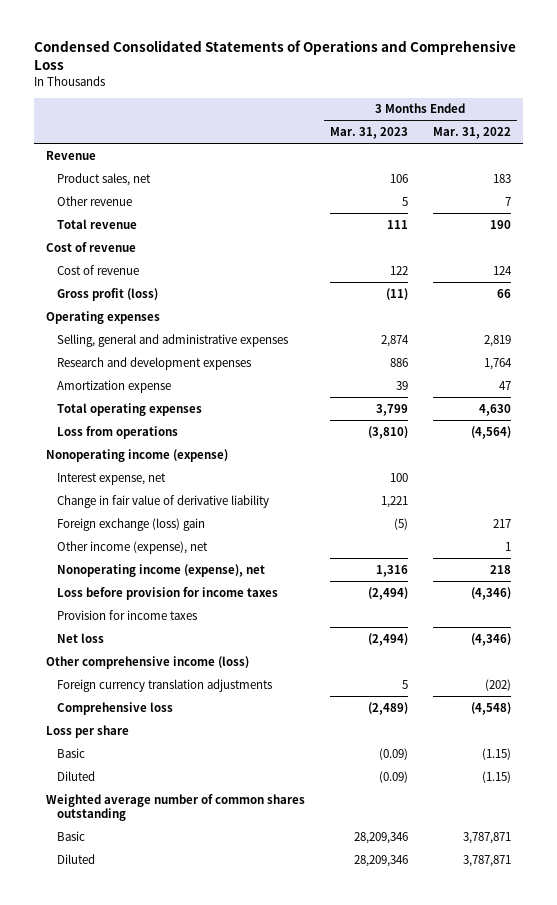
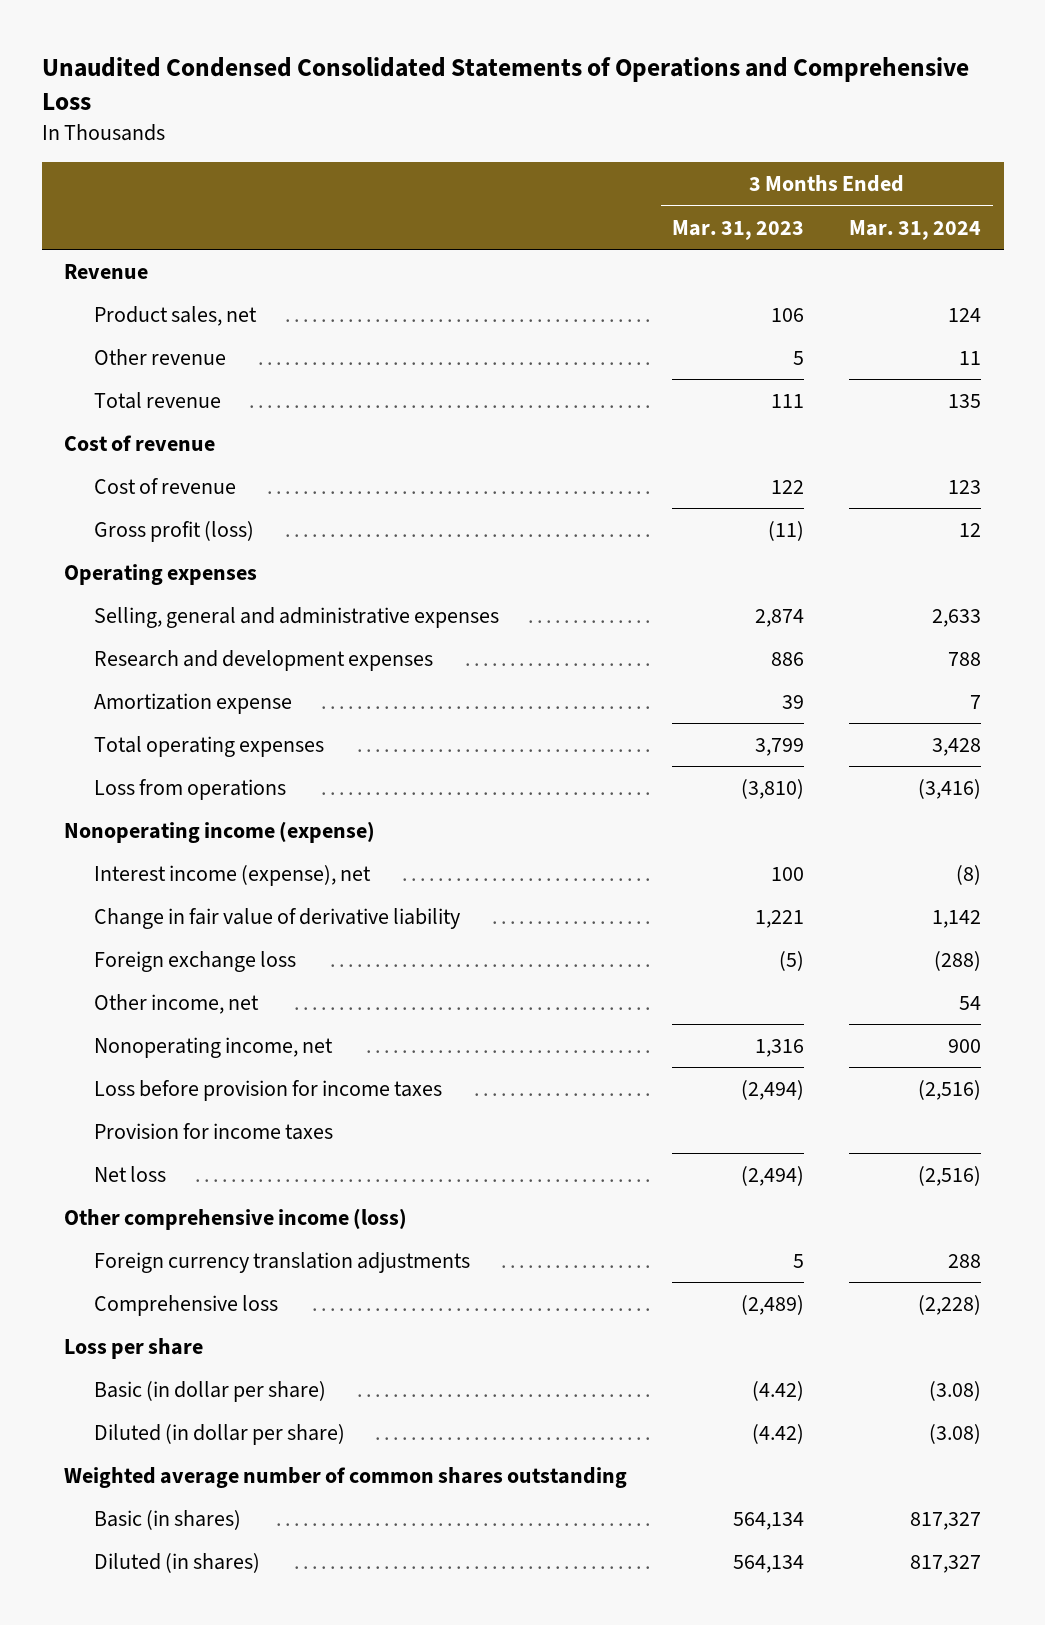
- Condensed Consolidated Statements of Operations and Comprehensive Loss
+ Unaudited Condensed Consolidated Statements of Operations and Comprehensive Loss
- | 3 Months Ended Mar. 31, 2023 | 3 Months Ended Mar. 31, 2022
+ | 3 Months Ended Mar. 31, 2023 | 3 Months Ended Mar. 31, 2024
- Interest expense, net | 100 |
+ Interest income (expense), net | 100 | (8)
- Foreign exchange (loss) gain | (5) | 217
- Other income (expense), net | | 1
- Nonoperating income (expense), net | 1,316 | 218
+ Foreign exchange loss | (5) | (288)
+ Other income, net | | 54
+ Nonoperating income, net | 1,316 | 900
- Basic | (0.09) | (1.15)
- Diluted | (0.09) | (1.15)
+ Basic (in dollar per share) | (4.42) | (3.08)
+ Diluted (in dollar per share) | (4.42) | (3.08)
- Basic | 28,209,346 | 3,787,871
- Diluted | 28,209,346 | 3,787,871
+ Basic (in shares) | 564,134 | 817,327
+ Diluted (in shares) | 564,134 | 817,327

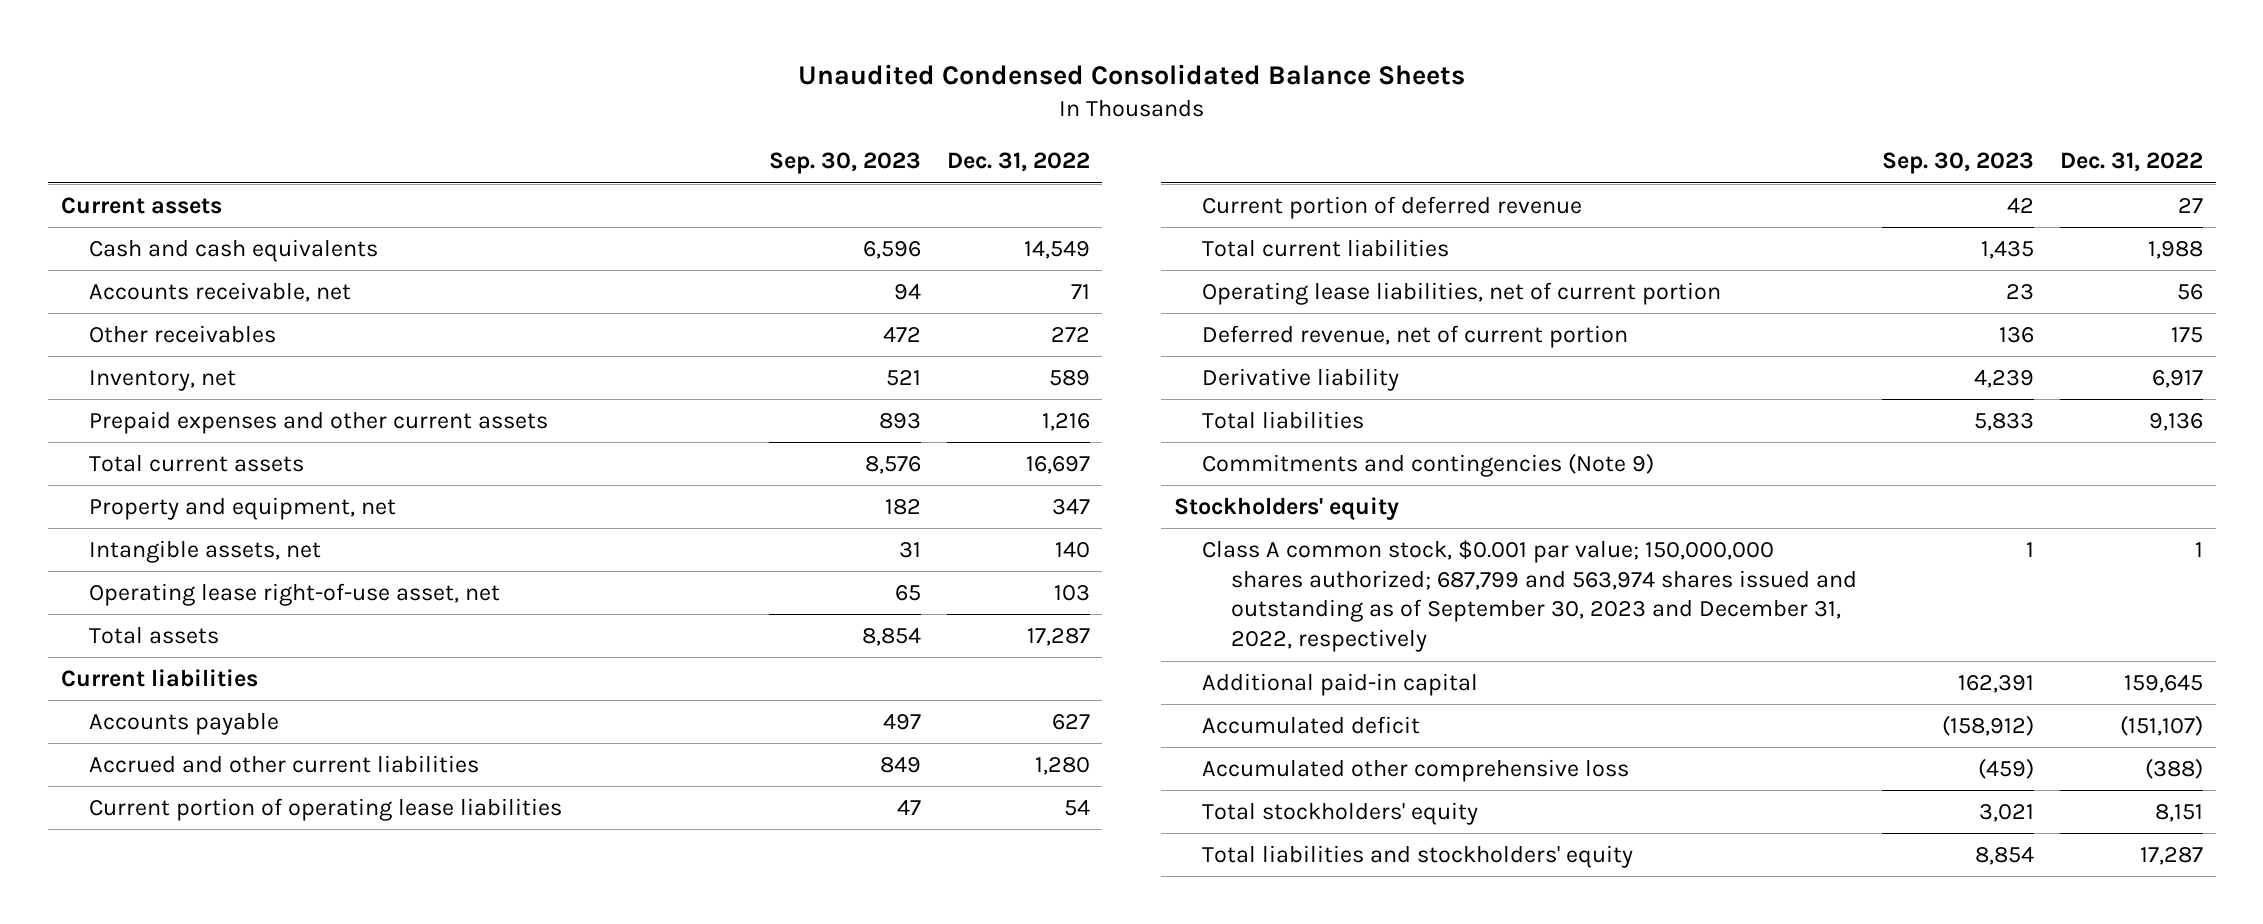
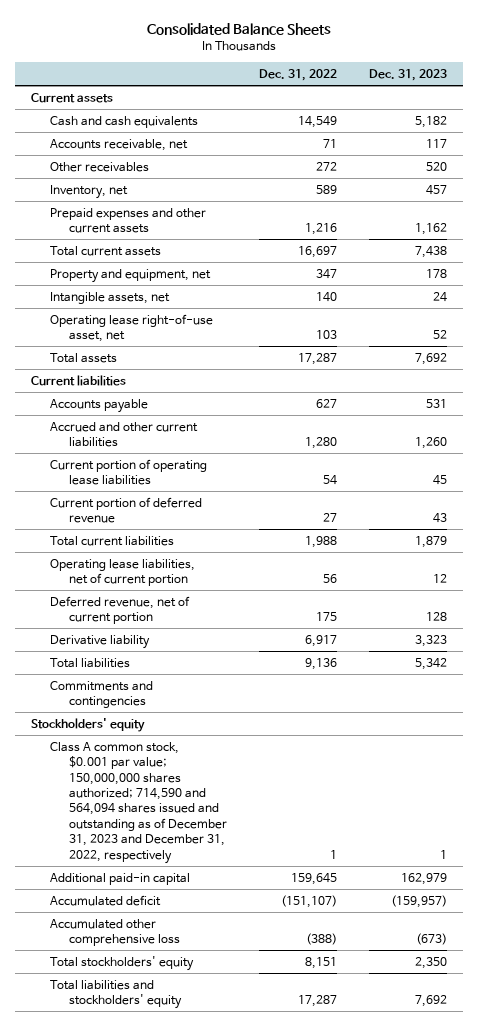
- Unaudited Condensed Consolidated Balance Sheets
+ Consolidated Balance Sheets
- | Sep. 30, 2023 | Dec. 31, 2022
+ | Dec. 31, 2022 | Dec. 31, 2023
- Commitments and contingencies (Note 9)
+ Commitments and contingencies
- Class A common stock, $0.001 par value; 150,000,000 shares authorized; 687,799 and 563,974 shares issued and outstanding as of September 30, 2023 and December 31, 2022, respectively | 1 | 1
+ Class A common stock, $0.001 par value; 150,000,000 shares authorized; 714,590 and 564,094 shares issued and outstanding as of December 31, 2023 and December 31, 2022, respectively | 1 | 1

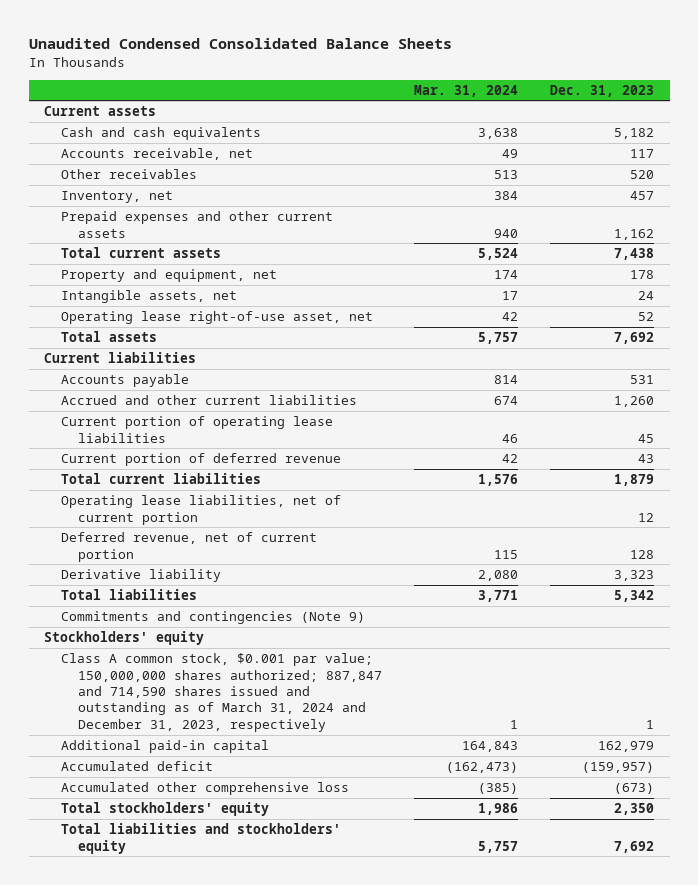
- Consolidated Balance Sheets
+ Unaudited Condensed Consolidated Balance Sheets
- | Dec. 31, 2022 | Dec. 31, 2023
+ | Mar. 31, 2024 | Dec. 31, 2023
- Commitments and contingencies
+ Commitments and contingencies (Note 9)
- Class A common stock, $0.001 par value; 150,000,000 shares authorized; 714,590 and 564,094 shares issued and outstanding as of December 31, 2023 and December 31, 2022, respectively | 1 | 1
+ Class A common stock, $0.001 par value; 150,000,000 shares authorized; 887,847 and 714,590 shares issued and outstanding as of March 31, 2024 and December 31, 2023, respectively | 1 | 1

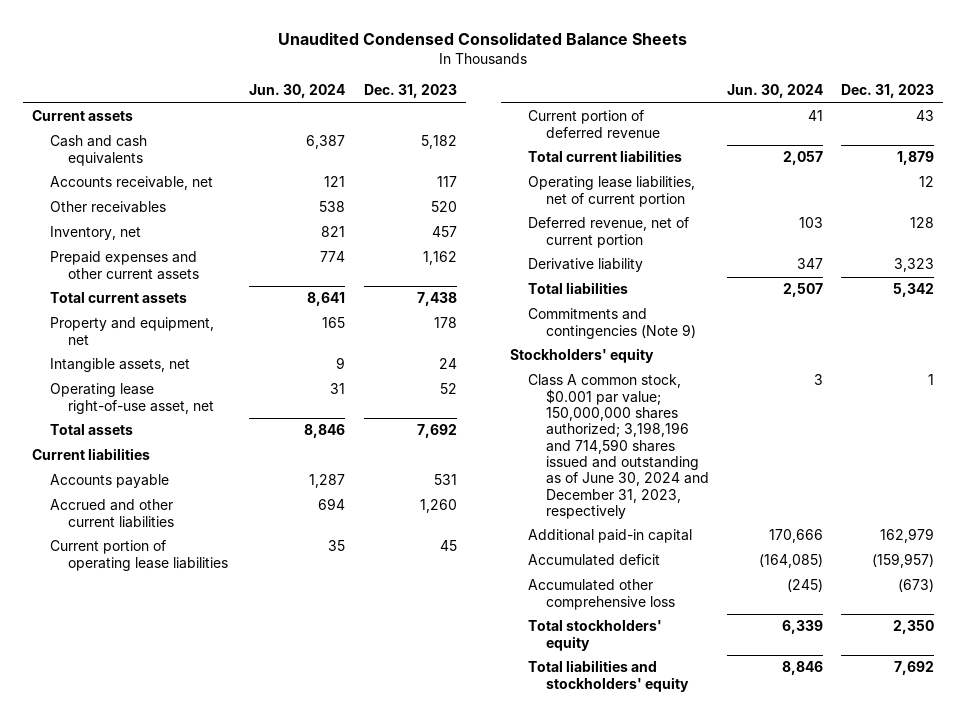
- | Mar. 31, 2024 | Dec. 31, 2023
+ | Jun. 30, 2024 | Dec. 31, 2023
- Class A common stock, $0.001 par value; 150,000,000 shares authorized; 887,847 and 714,590 shares issued and outstanding as of March 31, 2024 and December 31, 2023, respectively | 1 | 1
+ Class A common stock, $0.001 par value; 150,000,000 shares authorized; 3,198,196 and 714,590 shares issued and outstanding as of June 30, 2024 and December 31, 2023, respectively | 3 | 1

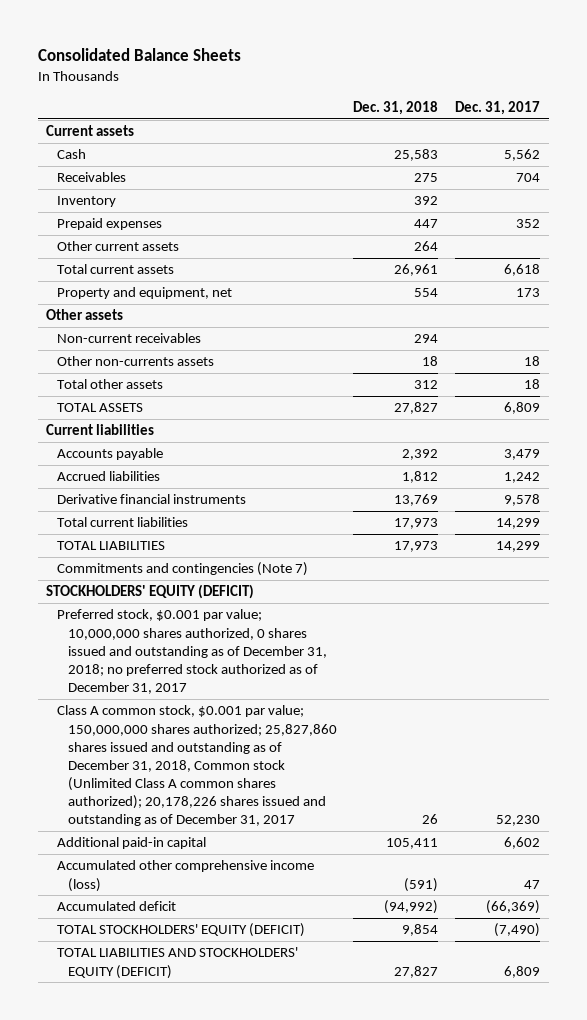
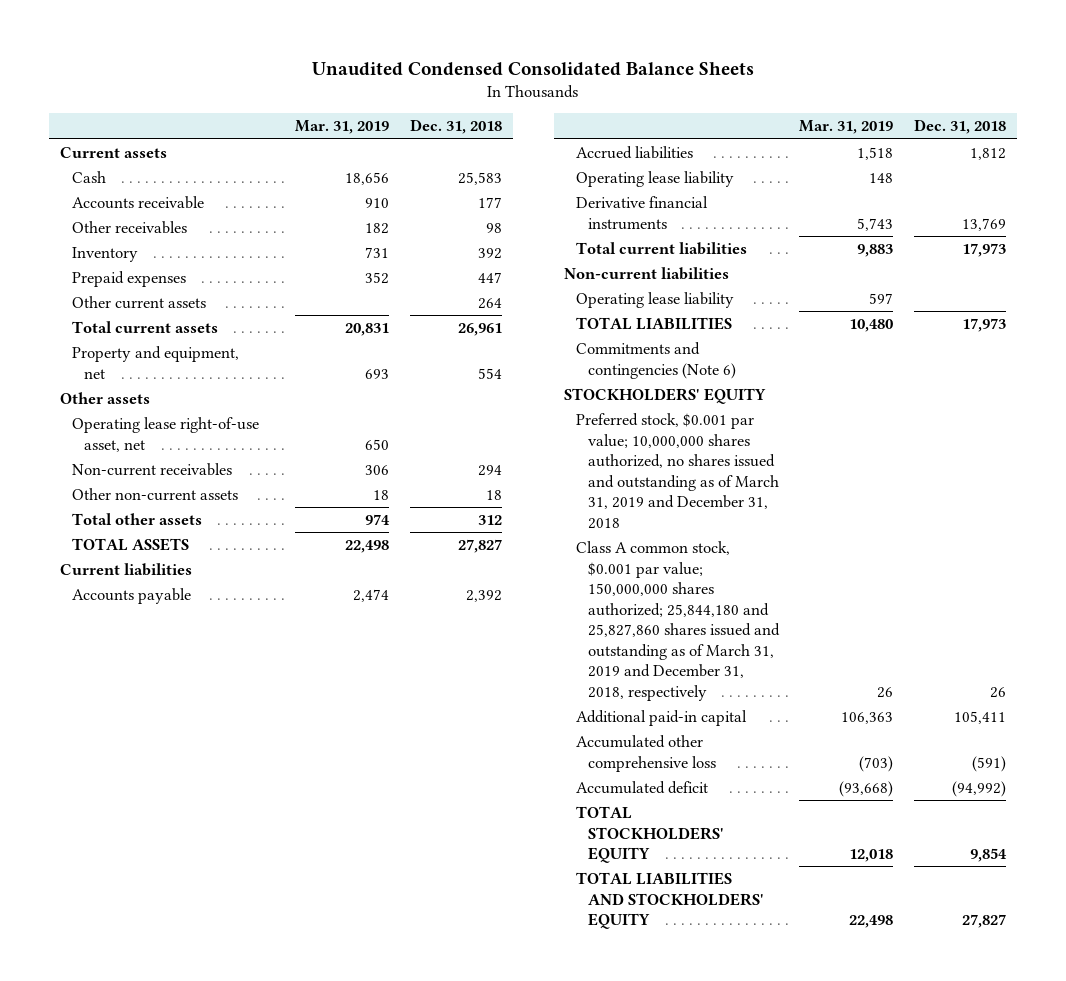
- Consolidated Balance Sheets
+ Unaudited Condensed Consolidated Balance Sheets
- | Dec. 31, 2018 | Dec. 31, 2017
+ | Mar. 31, 2019 | Dec. 31, 2018
- Receivables | 275 | 704
+ Accounts receivable | 910 | 177
+ Other receivables | 182 | 98
+ Operating lease right-of-use asset, net | 650 |
- Other non-currents assets | 18 | 18
+ Other non-current assets | 18 | 18
+ Operating lease liability | 148 |
+ Non-current liabilities
+ Operating lease liability | 597 |
- Commitments and contingencies (Note 7)
- STOCKHOLDERS' EQUITY (DEFICIT)
- Preferred stock, $0.001 par value; 10,000,000 shares authorized, 0 shares issued and outstanding as of December 31, 2018; no preferred stock authorized as of December 31, 2017
- Class A common stock, $0.001 par value; 150,000,000 shares authorized; 25,827,860 shares issued and outstanding as of December 31, 2018, Common stock (Unlimited Class A common shares authorized); 20,178,226 shares issued and outstanding as of December 31, 2017 | 26 | 52,230
+ Commitments and contingencies (Note 6)
+ STOCKHOLDERS' EQUITY
+ Preferred stock, $0.001 par value; 10,000,000 shares authorized, no shares issued and outstanding as of March 31, 2019 and December 31, 2018
+ Class A common stock, $0.001 par value; 150,000,000 shares authorized; 25,844,180 and 25,827,860 shares issued and outstanding as of March 31, 2019 and December 31, 2018, respectively | 26 | 26
- Accumulated other comprehensive income (loss) | (591) | 47
+ Accumulated other comprehensive loss | (703) | (591)
- TOTAL STOCKHOLDERS' EQUITY (DEFICIT) | 9,854 | (7,490)
- TOTAL LIABILITIES AND STOCKHOLDERS' EQUITY (DEFICIT) | 27,827 | 6,809
+ TOTAL STOCKHOLDERS' EQUITY | 12,018 | 9,854
+ TOTAL LIABILITIES AND STOCKHOLDERS' EQUITY | 22,498 | 27,827

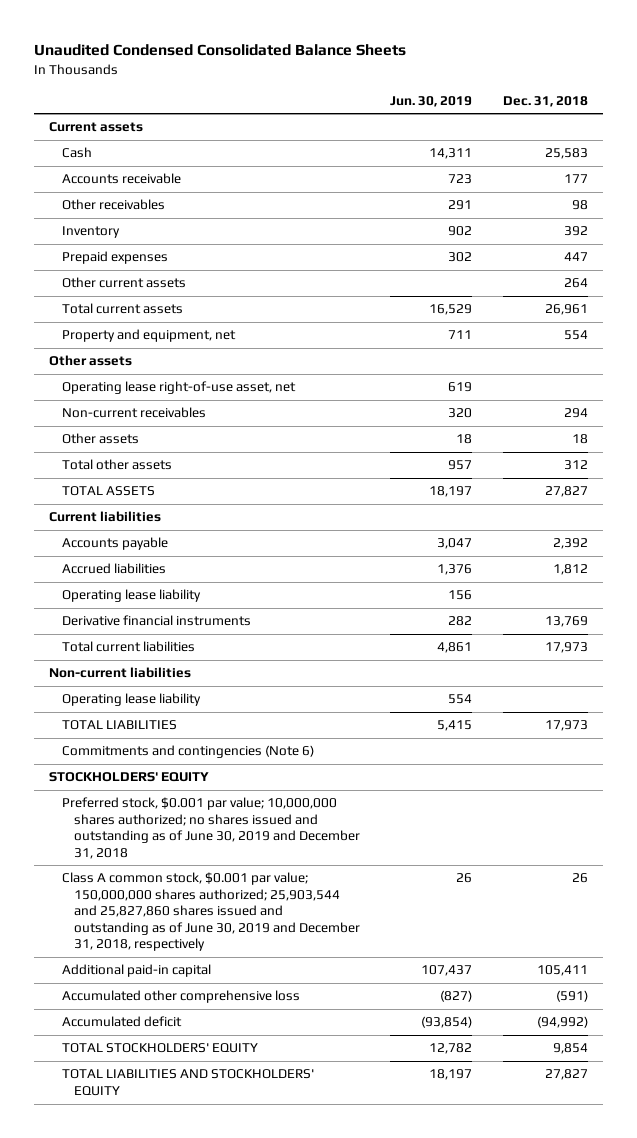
- | Mar. 31, 2019 | Dec. 31, 2018
+ | Jun. 30, 2019 | Dec. 31, 2018
- Other non-current assets | 18 | 18
+ Other assets | 18 | 18
- Preferred stock, $0.001 par value; 10,000,000 shares authorized, no shares issued and outstanding as of March 31, 2019 and December 31, 2018
- Class A common stock, $0.001 par value; 150,000,000 shares authorized; 25,844,180 and 25,827,860 shares issued and outstanding as of March 31, 2019 and December 31, 2018, respectively | 26 | 26
+ Preferred stock, $0.001 par value; 10,000,000 shares authorized; no shares issued and outstanding as of June 30, 2019 and December 31, 2018
+ Class A common stock, $0.001 par value; 150,000,000 shares authorized; 25,903,544 and 25,827,860 shares issued and outstanding as of June 30, 2019 and December 31, 2018, respectively | 26 | 26

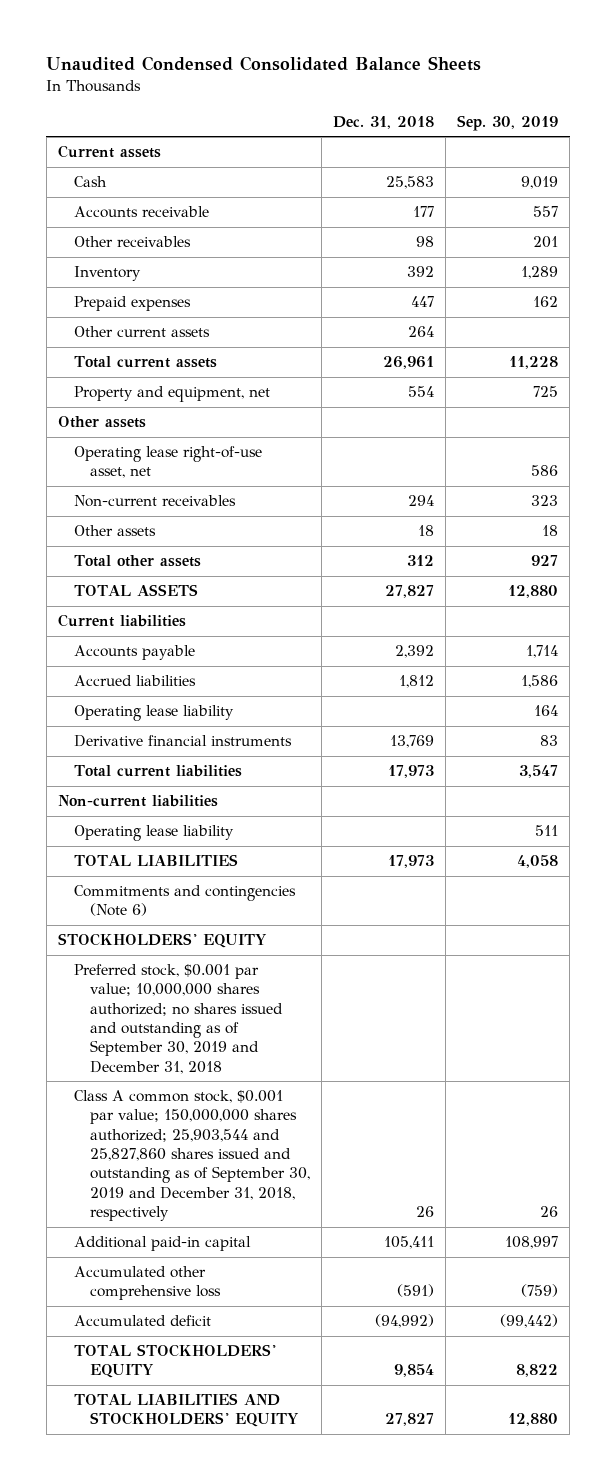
- | Jun. 30, 2019 | Dec. 31, 2018
+ | Dec. 31, 2018 | Sep. 30, 2019
- Preferred stock, $0.001 par value; 10,000,000 shares authorized; no shares issued and outstanding as of June 30, 2019 and December 31, 2018
- Class A common stock, $0.001 par value; 150,000,000 shares authorized; 25,903,544 and 25,827,860 shares issued and outstanding as of June 30, 2019 and December 31, 2018, respectively | 26 | 26
+ Preferred stock, $0.001 par value; 10,000,000 shares authorized; no shares issued and outstanding as of September 30, 2019 and December 31, 2018
+ Class A common stock, $0.001 par value; 150,000,000 shares authorized; 25,903,544 and 25,827,860 shares issued and outstanding as of September 30, 2019 and December 31, 2018, respectively | 26 | 26

